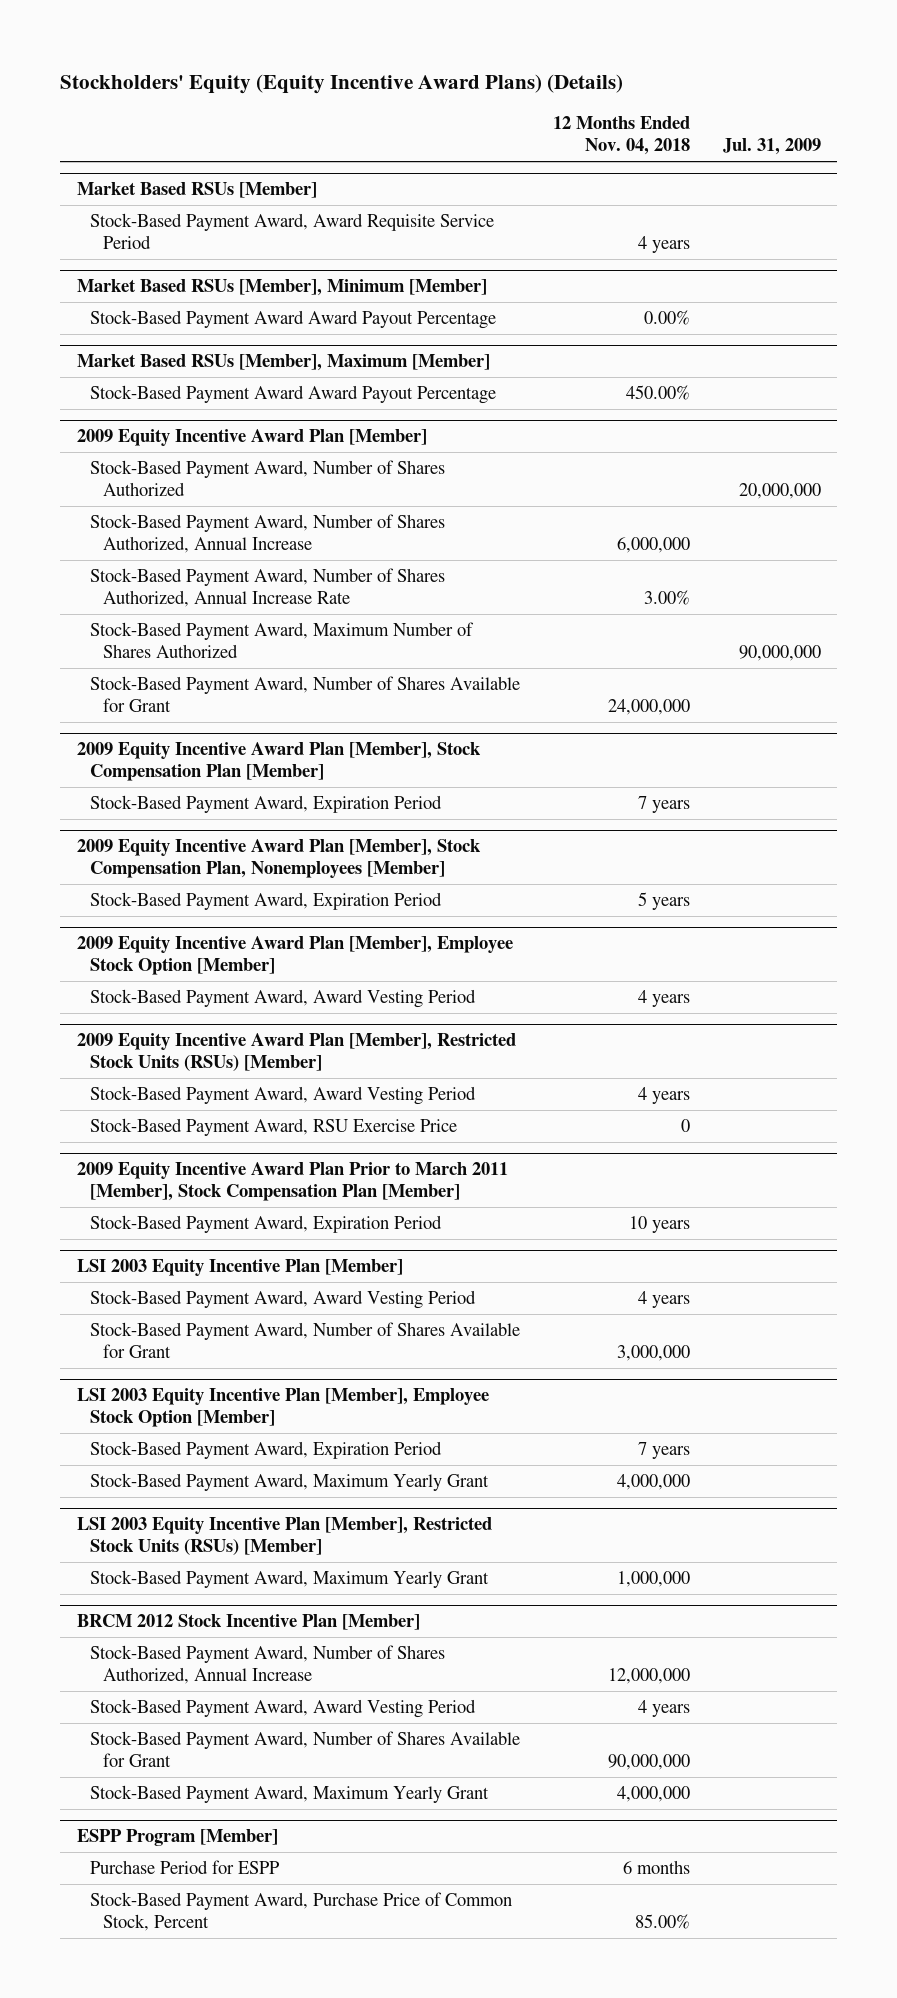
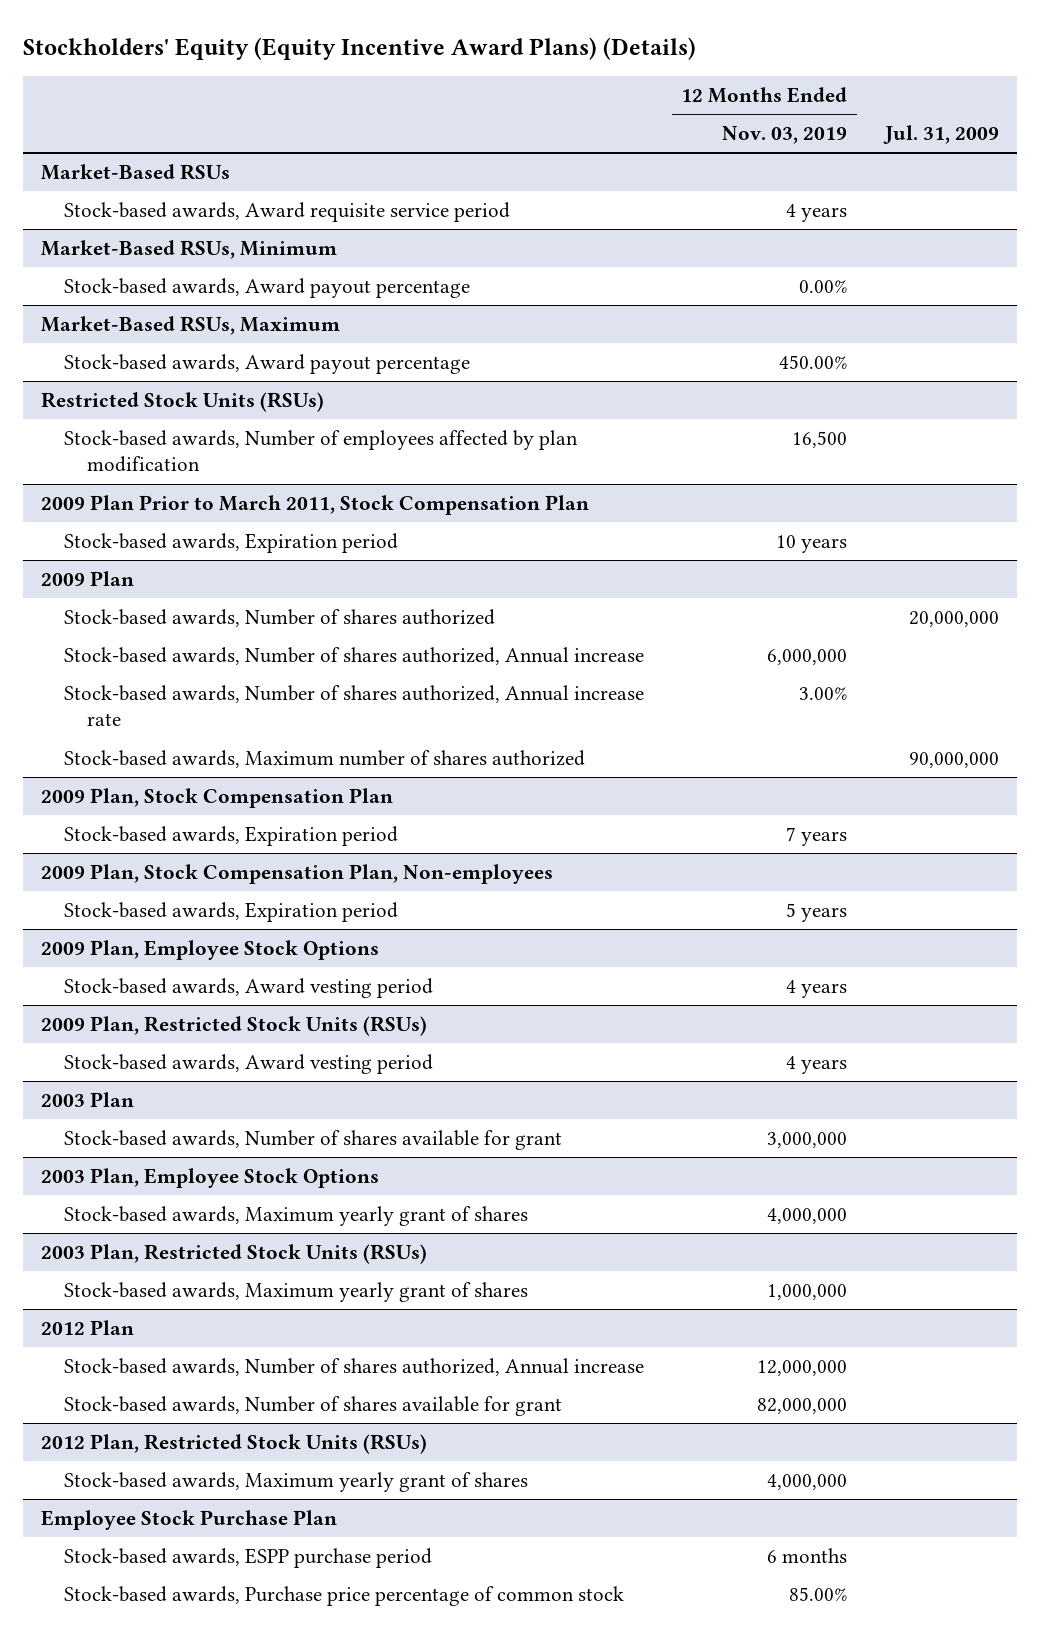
- | 12 Months Ended Nov. 04, 2018 | Jul. 31, 2009
+ | 12 Months Ended Nov. 03, 2019 | Jul. 31, 2009
- Market Based RSUs [Member]
- Stock-Based Payment Award, Award Requisite Service Period | 4 years |
- Market Based RSUs [Member], Minimum [Member]
- Stock-Based Payment Award Award Payout Percentage | 0.00% |
- Market Based RSUs [Member], Maximum [Member]
- Stock-Based Payment Award Award Payout Percentage | 450.00% |
- 2009 Equity Incentive Award Plan [Member]
- Stock-Based Payment Award, Number of Shares Authorized | | 20,000,000
- Stock-Based Payment Award, Number of Shares Authorized, Annual Increase | 6,000,000 |
- Stock-Based Payment Award, Number of Shares Authorized, Annual Increase Rate | 3.00% |
- Stock-Based Payment Award, Maximum Number of Shares Authorized | | 90,000,000
- Stock-Based Payment Award, Number of Shares Available for Grant | 24,000,000 |
- 2009 Equity Incentive Award Plan [Member], Stock Compensation Plan [Member]
- Stock-Based Payment Award, Expiration Period | 7 years |
- 2009 Equity Incentive Award Plan [Member], Stock Compensation Plan, Nonemployees [Member]
- Stock-Based Payment Award, Expiration Period | 5 years |
- 2009 Equity Incentive Award Plan [Member], Employee Stock Option [Member]
- Stock-Based Payment Award, Award Vesting Period | 4 years |
- 2009 Equity Incentive Award Plan [Member], Restricted Stock Units (RSUs) [Member]
- Stock-Based Payment Award, Award Vesting Period | 4 years |
- Stock-Based Payment Award, RSU Exercise Price | 0 |
- 2009 Equity Incentive Award Plan Prior to March 2011 [Member], Stock Compensation Plan [Member]
- Stock-Based Payment Award, Expiration Period | 10 years |
- LSI 2003 Equity Incentive Plan [Member]
- Stock-Based Payment Award, Award Vesting Period | 4 years |
- Stock-Based Payment Award, Number of Shares Available for Grant | 3,000,000 |
- LSI 2003 Equity Incentive Plan [Member], Employee Stock Option [Member]
- Stock-Based Payment Award, Expiration Period | 7 years |
- Stock-Based Payment Award, Maximum Yearly Grant | 4,000,000 |
- LSI 2003 Equity Incentive Plan [Member], Restricted Stock Units (RSUs) [Member]
- Stock-Based Payment Award, Maximum Yearly Grant | 1,000,000 |
- BRCM 2012 Stock Incentive Plan [Member]
- Stock-Based Payment Award, Number of Shares Authorized, Annual Increase | 12,000,000 |
- Stock-Based Payment Award, Award Vesting Period | 4 years |
- Stock-Based Payment Award, Number of Shares Available for Grant | 90,000,000 |
- Stock-Based Payment Award, Maximum Yearly Grant | 4,000,000 |
- ESPP Program [Member]
- Purchase Period for ESPP | 6 months |
- Stock-Based Payment Award, Purchase Price of Common Stock, Percent | 85.00% |
+ Market-Based RSUs
+ Stock-based awards, Award requisite service period | 4 years |
+ Market-Based RSUs, Minimum
+ Stock-based awards, Award payout percentage | 0.00% |
+ Market-Based RSUs, Maximum
+ Stock-based awards, Award payout percentage | 450.00% |
+ Restricted Stock Units (RSUs)
+ Stock-based awards, Number of employees affected by plan modification | 16,500 |
+ 2009 Plan Prior to March 2011, Stock Compensation Plan
+ Stock-based awards, Expiration period | 10 years |
+ 2009 Plan
+ Stock-based awards, Number of shares authorized | | 20,000,000
+ Stock-based awards, Number of shares authorized, Annual increase | 6,000,000 |
+ Stock-based awards, Number of shares authorized, Annual increase rate | 3.00% |
+ Stock-based awards, Maximum number of shares authorized | | 90,000,000
+ 2009 Plan, Stock Compensation Plan
+ Stock-based awards, Expiration period | 7 years |
+ 2009 Plan, Stock Compensation Plan, Non-employees
+ Stock-based awards, Expiration period | 5 years |
+ 2009 Plan, Employee Stock Options
+ Stock-based awards, Award vesting period | 4 years |
+ 2009 Plan, Restricted Stock Units (RSUs)
+ Stock-based awards, Award vesting period | 4 years |
+ 2003 Plan
+ Stock-based awards, Number of shares available for grant | 3,000,000 |
+ 2003 Plan, Employee Stock Options
+ Stock-based awards, Maximum yearly grant of shares | 4,000,000 |
+ 2003 Plan, Restricted Stock Units (RSUs)
+ Stock-based awards, Maximum yearly grant of shares | 1,000,000 |
+ 2012 Plan
+ Stock-based awards, Number of shares authorized, Annual increase | 12,000,000 |
+ Stock-based awards, Number of shares available for grant | 82,000,000 |
+ 2012 Plan, Restricted Stock Units (RSUs)
+ Stock-based awards, Maximum yearly grant of shares | 4,000,000 |
+ Employee Stock Purchase Plan
+ Stock-based awards, ESPP purchase period | 6 months |
+ Stock-based awards, Purchase price percentage of common stock | 85.00% |

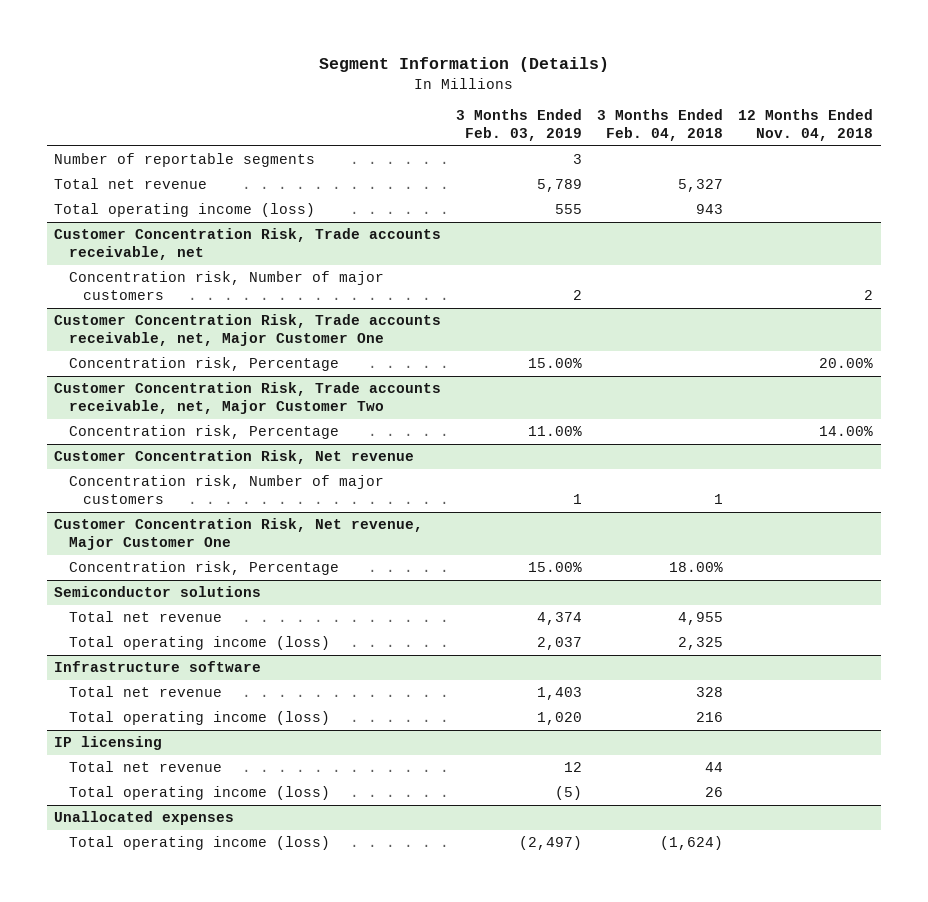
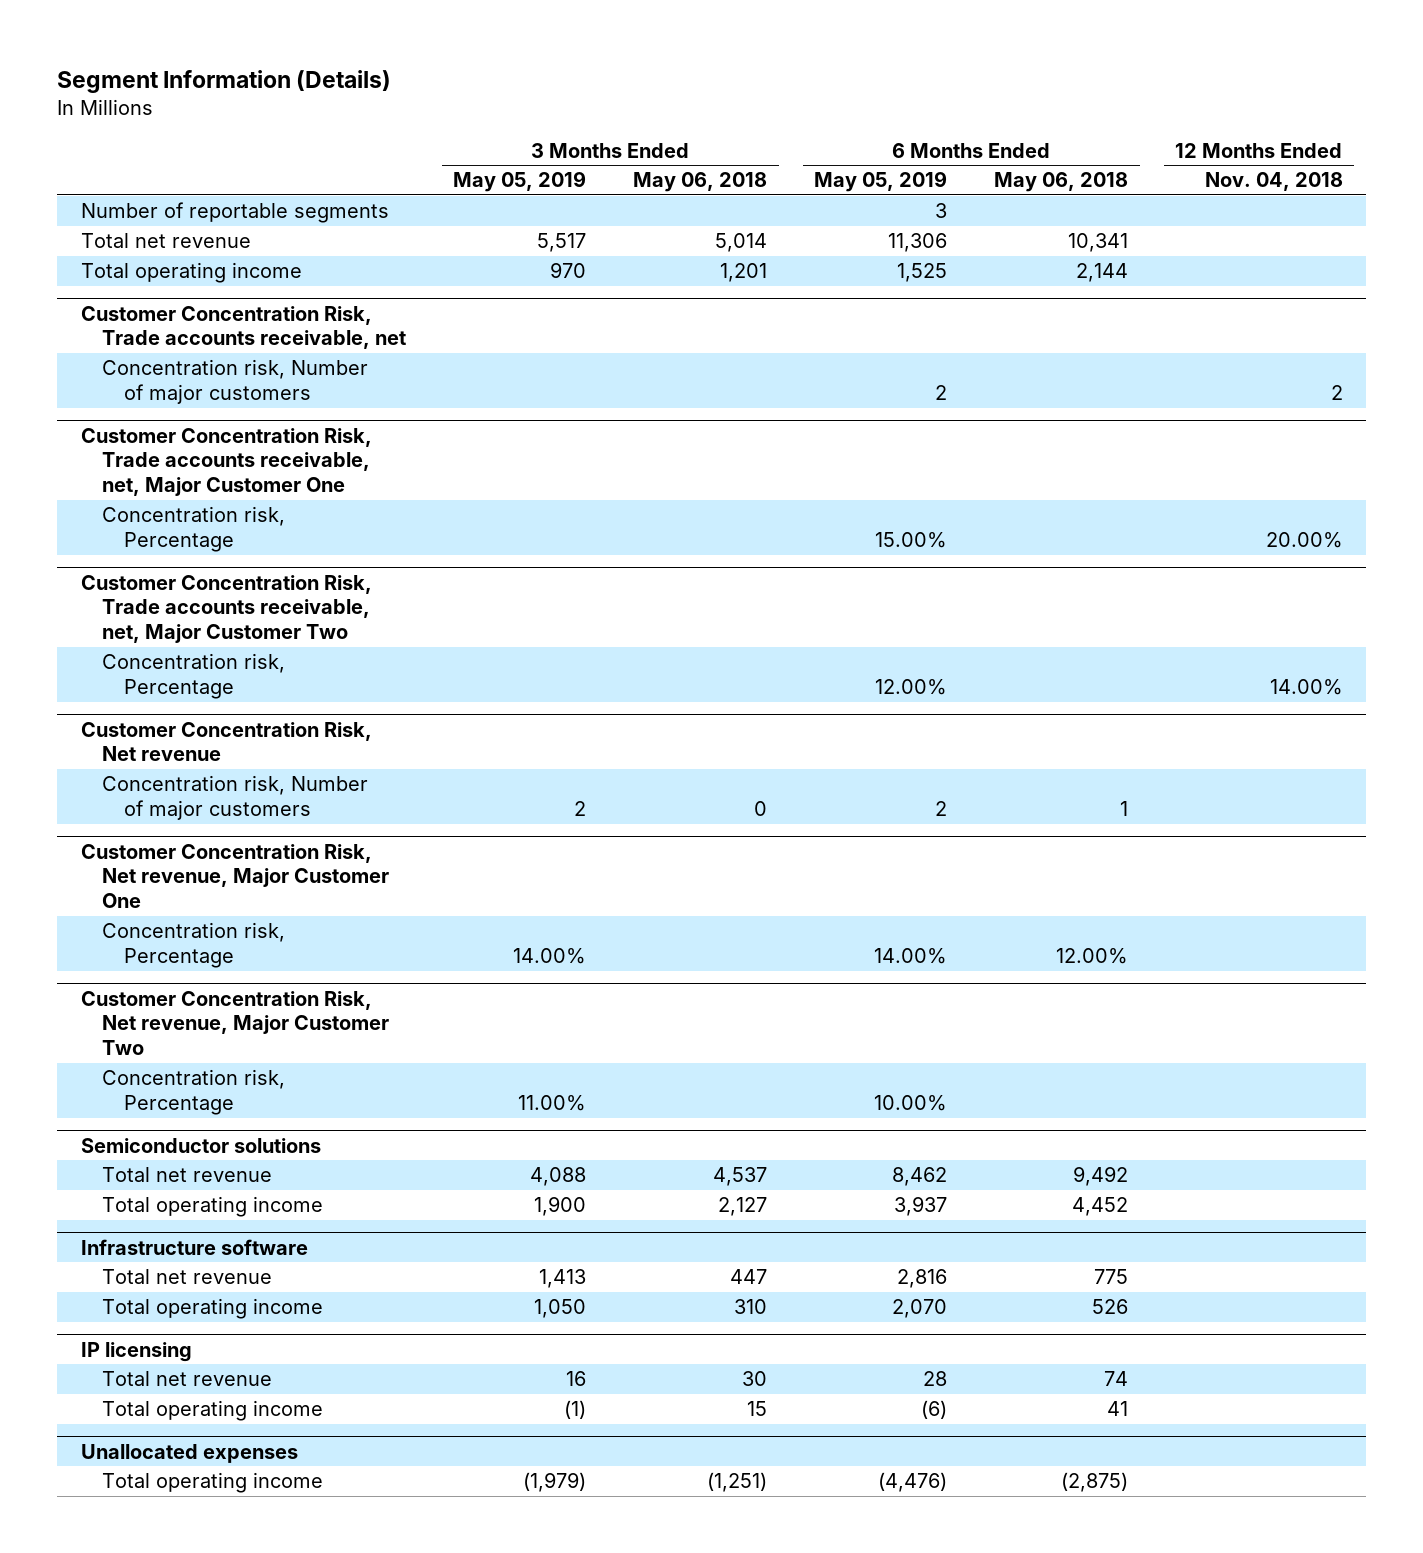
- | 3 Months Ended Feb. 03, 2019 | 3 Months Ended Feb. 04, 2018 | 12 Months Ended Nov. 04, 2018
+ | 3 Months Ended May 05, 2019 | 3 Months Ended May 06, 2018 | 6 Months Ended May 05, 2019 | 6 Months Ended May 06, 2018 | 12 Months Ended Nov. 04, 2018
- Total operating income (loss) | 555 | 943 |
+ Total operating income | 970 | 1,201 | 1,525 | 2,144 |
+ Customer Concentration Risk, Net revenue, Major Customer Two
+ Concentration risk, Percentage | 11.00% | | 10.00% | |
@ Semiconductor solutions
- Total operating income (loss) | 2,037 | 2,325 |
+ Total operating income | 1,900 | 2,127 | 3,937 | 4,452 |
@ Infrastructure software
- Total operating income (loss) | 1,020 | 216 |
+ Total operating income | 1,050 | 310 | 2,070 | 526 |
@ IP licensing
- Total operating income (loss) | (5) | 26 |
+ Total operating income | (1) | 15 | (6) | 41 |
@ Unallocated expenses
- Total operating income (loss) | (2,497) | (1,624) |
+ Total operating income | (1,979) | (1,251) | (4,476) | (2,875) |

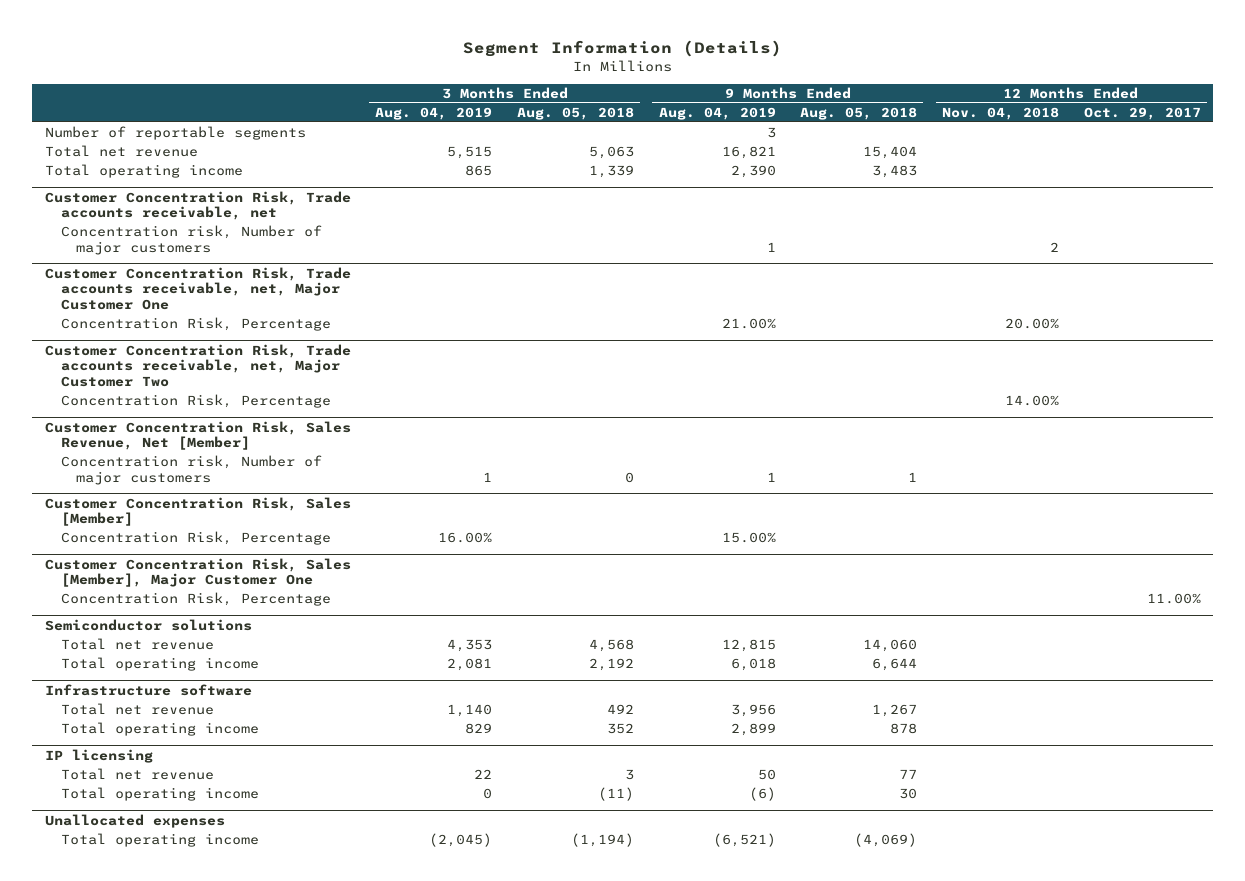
- | 3 Months Ended May 05, 2019 | 3 Months Ended May 06, 2018 | 6 Months Ended May 05, 2019 | 6 Months Ended May 06, 2018 | 12 Months Ended Nov. 04, 2018
+ | 3 Months Ended Aug. 04, 2019 | 3 Months Ended Aug. 05, 2018 | 9 Months Ended Aug. 04, 2019 | 9 Months Ended Aug. 05, 2018 | 12 Months Ended Nov. 04, 2018 | 12 Months Ended Oct. 29, 2017
@ Customer Concentration Risk, Trade accounts receivable, net, Major Customer One
- Concentration risk, Percentage | | | 15.00% | | 20.00%
+ Concentration Risk, Percentage | | | 21.00% | | 20.00% |
@ Customer Concentration Risk, Trade accounts receivable, net, Major Customer Two
- Concentration risk, Percentage | | | 12.00% | | 14.00%
- Customer Concentration Risk, Net revenue
@ Customer Concentration Risk, Trade accounts receivable, net, Major Customer Two
+ Concentration Risk, Percentage | | | | | 14.00% |
+ Customer Concentration Risk, Sales Revenue, Net [Member]
- Customer Concentration Risk, Net revenue, Major Customer One
- Concentration risk, Percentage | 14.00% | | 14.00% | 12.00% |
- Customer Concentration Risk, Net revenue, Major Customer Two
- Concentration risk, Percentage | 11.00% | | 10.00% | |
+ Customer Concentration Risk, Sales [Member]
+ Concentration Risk, Percentage | 16.00% | | 15.00% | | |
+ Customer Concentration Risk, Sales [Member], Major Customer One
+ Concentration Risk, Percentage | | | | | | 11.00%

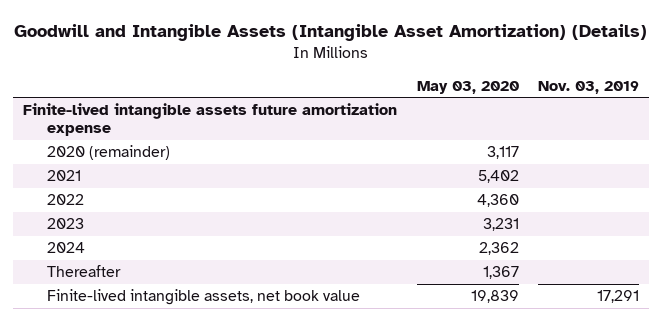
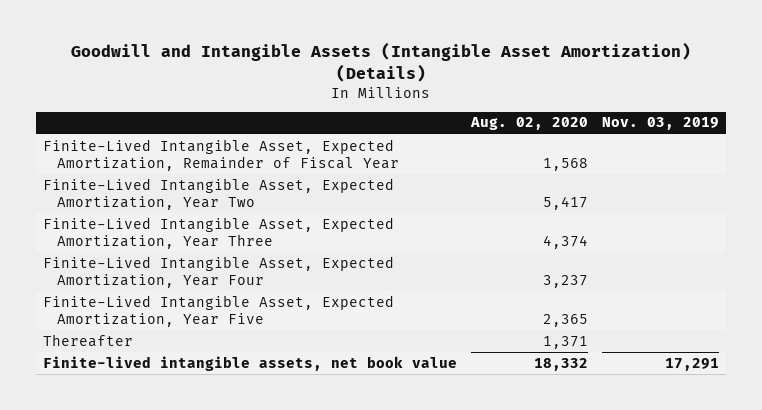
- | May 03, 2020 | Nov. 03, 2019
+ | Aug. 02, 2020 | Nov. 03, 2019
- Finite-lived intangible assets future amortization expense
- 2020 (remainder) | 3,117 |
- 2021 | 5,402 |
- 2022 | 4,360 |
- 2023 | 3,231 |
- 2024 | 2,362 |
+ Finite-Lived Intangible Asset, Expected Amortization, Remainder of Fiscal Year | 1,568 |
+ Finite-Lived Intangible Asset, Expected Amortization, Year Two | 5,417 |
+ Finite-Lived Intangible Asset, Expected Amortization, Year Three | 4,374 |
+ Finite-Lived Intangible Asset, Expected Amortization, Year Four | 3,237 |
+ Finite-Lived Intangible Asset, Expected Amortization, Year Five | 2,365 |

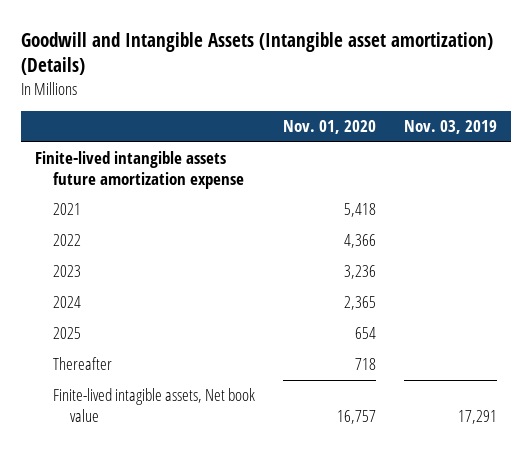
- Goodwill and Intangible Assets (Intangible Asset Amortization) (Details)
+ Goodwill and Intangible Assets (Intangible asset amortization) (Details)
- | Aug. 02, 2020 | Nov. 03, 2019
+ | Nov. 01, 2020 | Nov. 03, 2019
- Finite-Lived Intangible Asset, Expected Amortization, Remainder of Fiscal Year | 1,568 |
- Finite-Lived Intangible Asset, Expected Amortization, Year Two | 5,417 |
- Finite-Lived Intangible Asset, Expected Amortization, Year Three | 4,374 |
- Finite-Lived Intangible Asset, Expected Amortization, Year Four | 3,237 |
- Finite-Lived Intangible Asset, Expected Amortization, Year Five | 2,365 |
+ Finite-lived intangible assets future amortization expense
+ 2021 | 5,418 |
+ 2022 | 4,366 |
+ 2023 | 3,236 |
+ 2024 | 2,365 |
+ 2025 | 654 |
- Finite-lived intangible assets, net book value | 18,332 | 17,291
+ Finite-lived intagible assets, Net book value | 16,757 | 17,291

